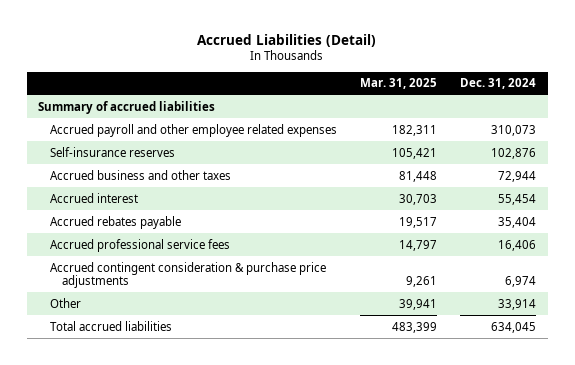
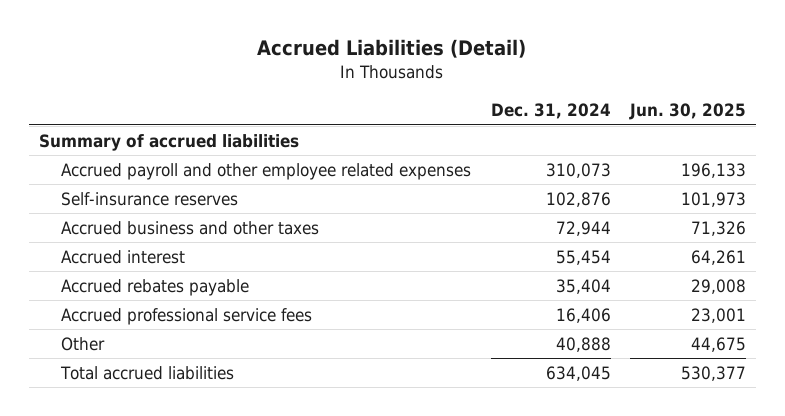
- | Mar. 31, 2025 | Dec. 31, 2024
+ | Dec. 31, 2024 | Jun. 30, 2025
- Accrued contingent consideration & purchase price adjustments | 9,261 | 6,974
- Other | 39,941 | 33,914
+ Other | 40,888 | 44,675

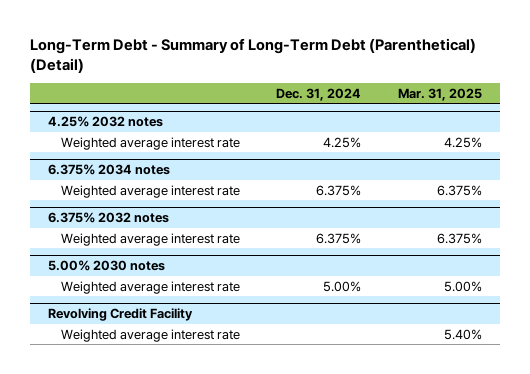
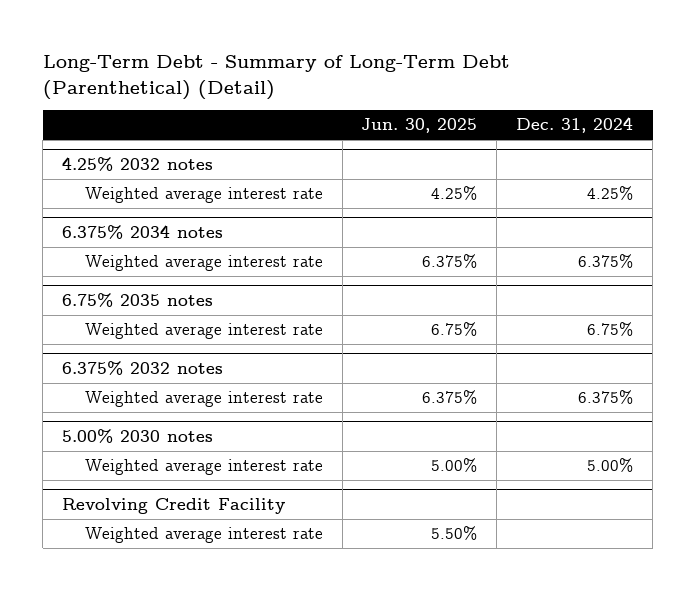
- | Dec. 31, 2024 | Mar. 31, 2025
+ | Jun. 30, 2025 | Dec. 31, 2024
+ 6.75% 2035 notes
+ Weighted average interest rate | 6.75% | 6.75%

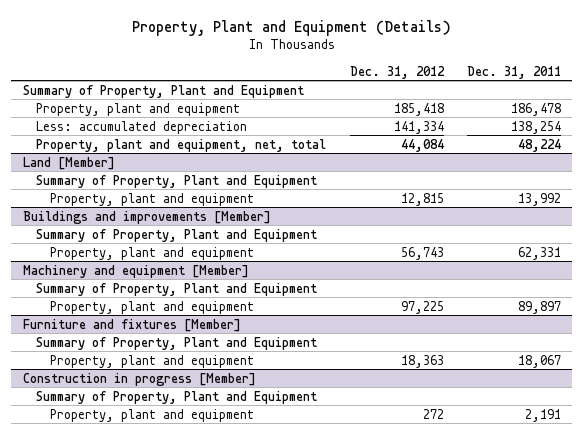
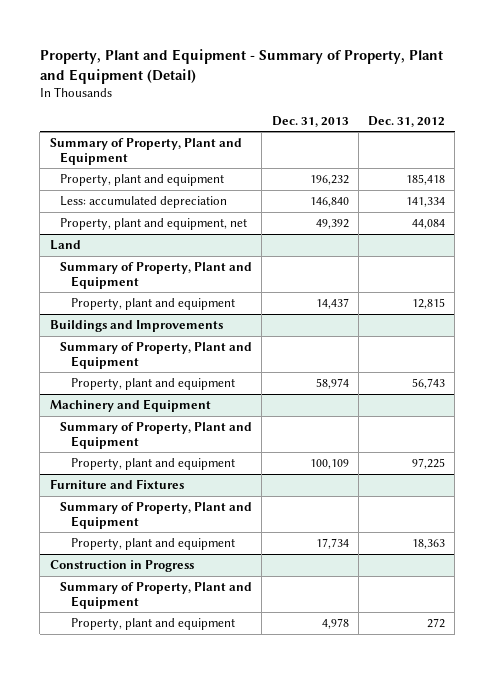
- Property, Plant and Equipment (Details)
+ Property, Plant and Equipment - Summary of Property, Plant and Equipment (Detail)
- | Dec. 31, 2012 | Dec. 31, 2011
+ | Dec. 31, 2013 | Dec. 31, 2012
- Property, plant and equipment, net, total | 44,084 | 48,224
- Land [Member]
+ Property, plant and equipment, net | 49,392 | 44,084
+ Land
- Buildings and improvements [Member]
+ Buildings and Improvements
- Machinery and equipment [Member]
+ Machinery and Equipment
- Furniture and fixtures [Member]
+ Furniture and Fixtures
- Construction in progress [Member]
+ Construction in Progress

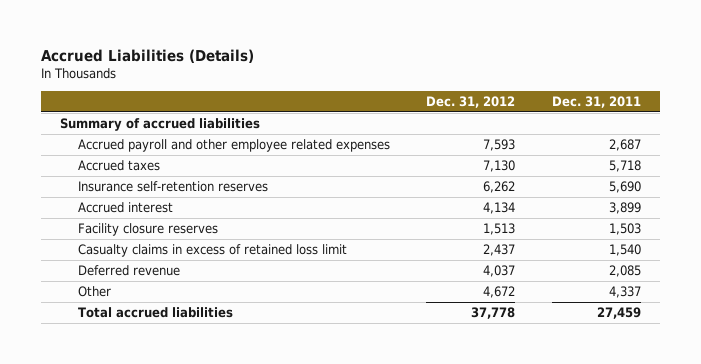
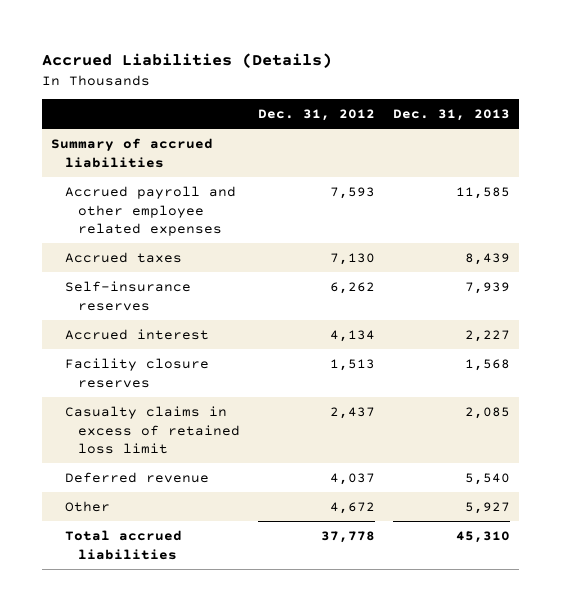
- | Dec. 31, 2012 | Dec. 31, 2011
+ | Dec. 31, 2012 | Dec. 31, 2013
- Insurance self-retention reserves | 6,262 | 5,690
+ Self-insurance reserves | 6,262 | 7,939

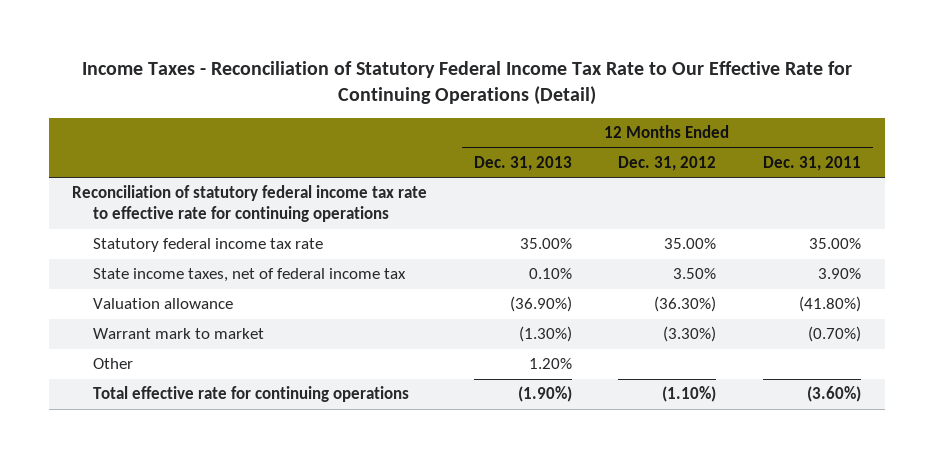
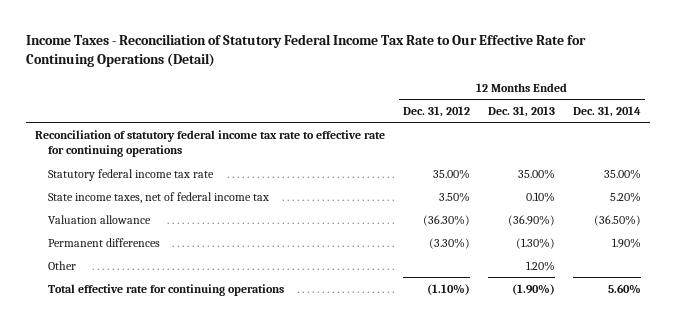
- | 12 Months Ended Dec. 31, 2013 | 12 Months Ended Dec. 31, 2012 | 12 Months Ended Dec. 31, 2011
+ | 12 Months Ended Dec. 31, 2012 | 12 Months Ended Dec. 31, 2013 | 12 Months Ended Dec. 31, 2014
- Warrant mark to market | (1.30%) | (3.30%) | (0.70%)
+ Permanent differences | (3.30%) | (1.30%) | 1.90%

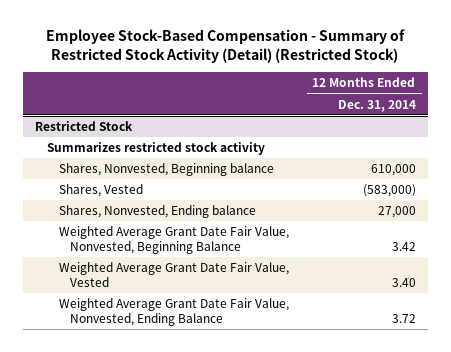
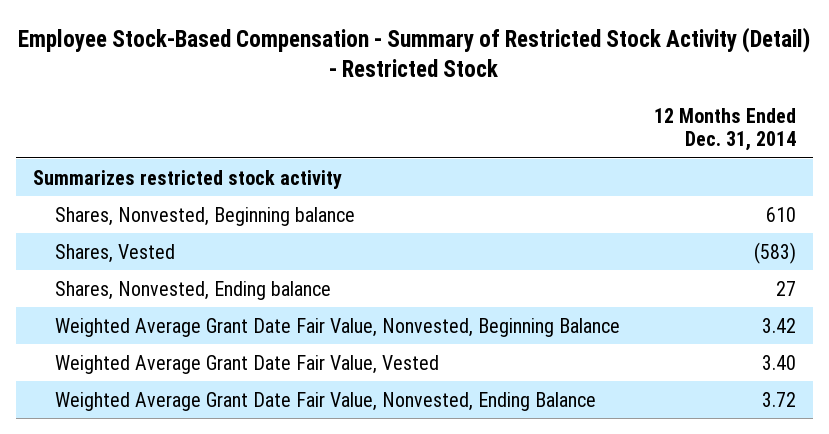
- Employee Stock-Based Compensation - Summary of Restricted Stock Activity (Detail) (Restricted Stock)
+ Employee Stock-Based Compensation - Summary of Restricted Stock Activity (Detail) - Restricted Stock
- Restricted Stock
- Shares, Nonvested, Beginning balance | 610,000
- Shares, Vested | (583,000)
- Shares, Nonvested, Ending balance | 27,000
+ Shares, Nonvested, Beginning balance | 610
+ Shares, Vested | (583)
+ Shares, Nonvested, Ending balance | 27

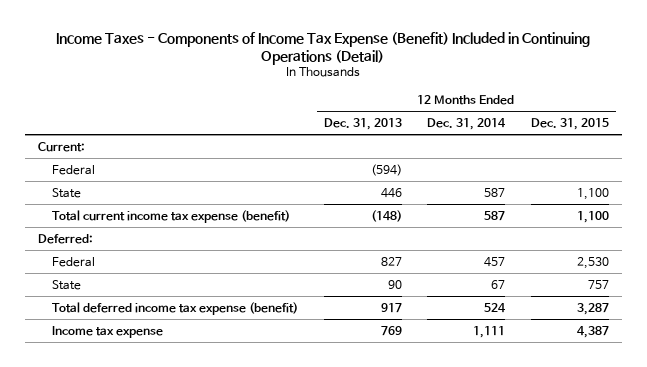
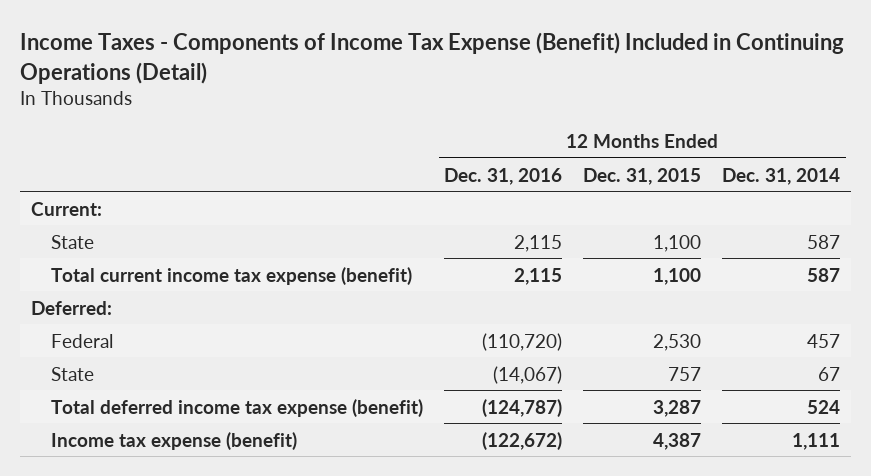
- | 12 Months Ended Dec. 31, 2013 | 12 Months Ended Dec. 31, 2014 | 12 Months Ended Dec. 31, 2015
+ | 12 Months Ended Dec. 31, 2016 | 12 Months Ended Dec. 31, 2015 | 12 Months Ended Dec. 31, 2014
- Federal | (594) | |
- Income tax expense | 769 | 1,111 | 4,387
+ Income tax expense (benefit) | (122,672) | 4,387 | 1,111

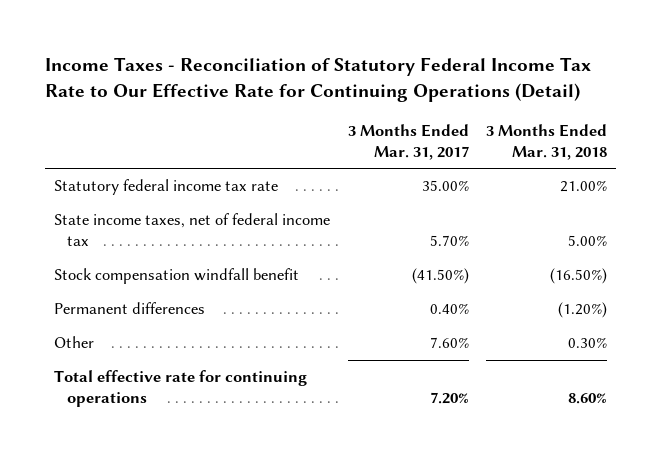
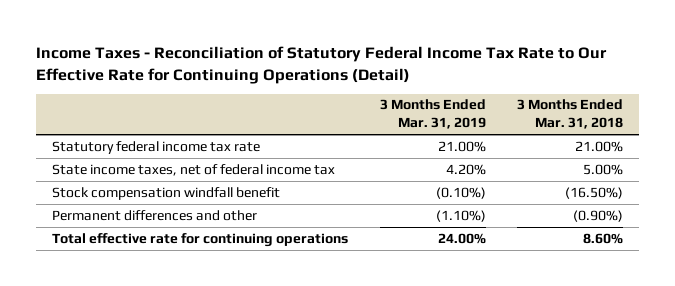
- | 3 Months Ended Mar. 31, 2017 | 3 Months Ended Mar. 31, 2018
+ | 3 Months Ended Mar. 31, 2019 | 3 Months Ended Mar. 31, 2018
- Permanent differences | 0.40% | (1.20%)
- Other | 7.60% | 0.30%
+ Permanent differences and other | (1.10%) | (0.90%)

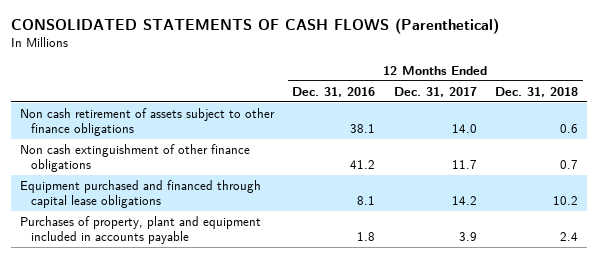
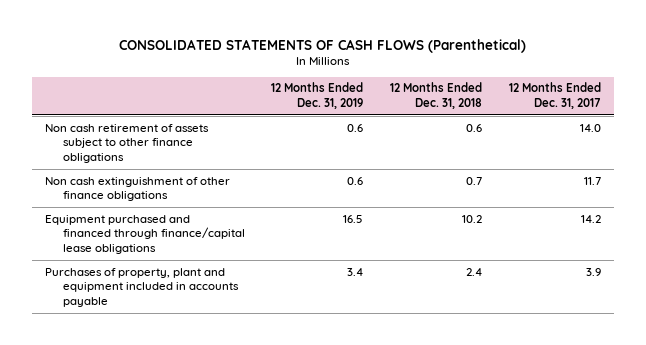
- | 12 Months Ended Dec. 31, 2016 | 12 Months Ended Dec. 31, 2017 | 12 Months Ended Dec. 31, 2018
+ | 12 Months Ended Dec. 31, 2019 | 12 Months Ended Dec. 31, 2018 | 12 Months Ended Dec. 31, 2017
- Equipment purchased and financed through capital lease obligations | 8.1 | 14.2 | 10.2
+ Equipment purchased and financed through finance/capital lease obligations | 16.5 | 10.2 | 14.2

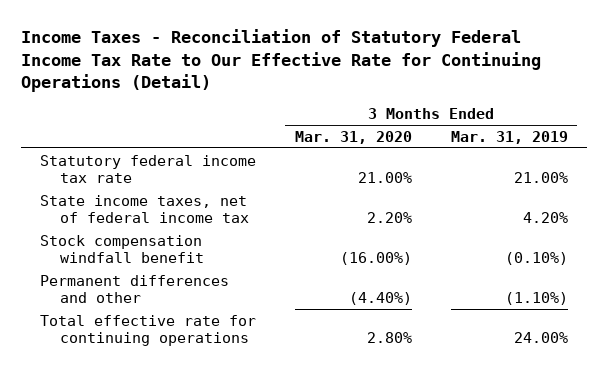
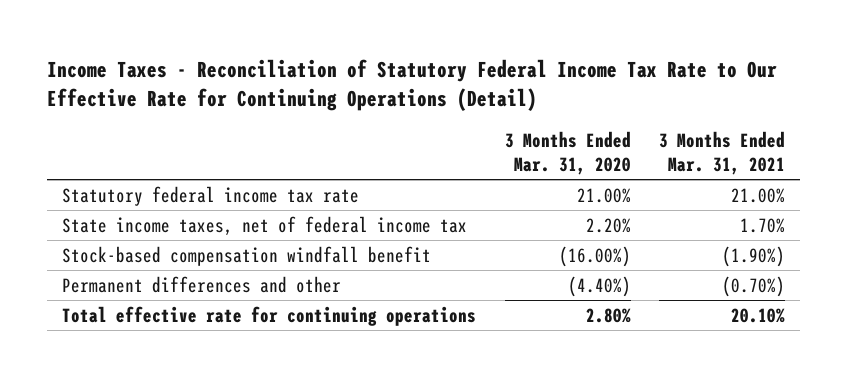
- | 3 Months Ended Mar. 31, 2020 | 3 Months Ended Mar. 31, 2019
+ | 3 Months Ended Mar. 31, 2020 | 3 Months Ended Mar. 31, 2021
- Stock compensation windfall benefit | (16.00%) | (0.10%)
+ Stock-based compensation windfall benefit | (16.00%) | (1.90%)

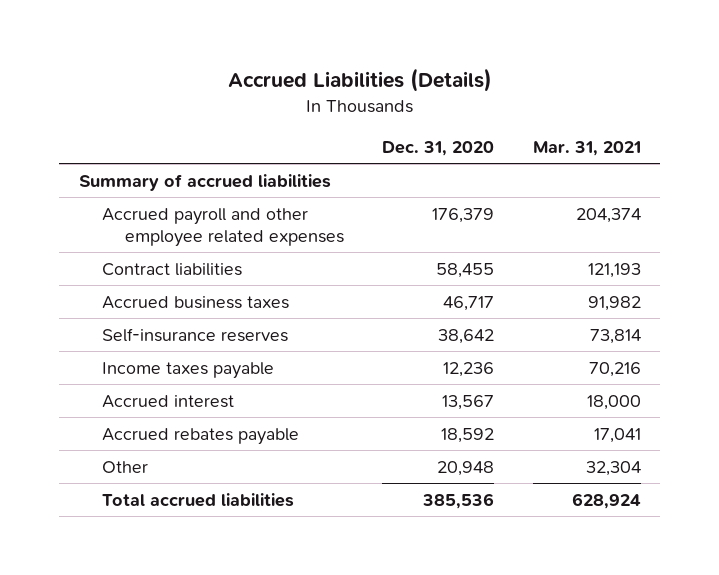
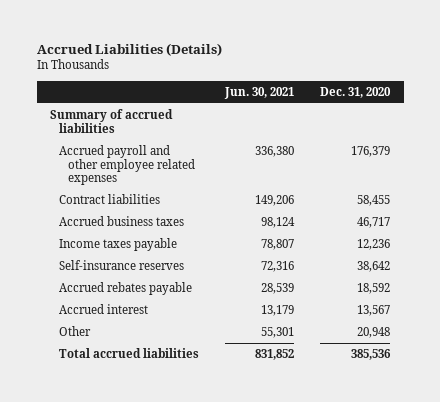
- | Dec. 31, 2020 | Mar. 31, 2021
+ | Jun. 30, 2021 | Dec. 31, 2020
moved down: Self-insurance reserves | 72,316 | 38,642
moved down: Accrued interest | 13,179 | 13,567

